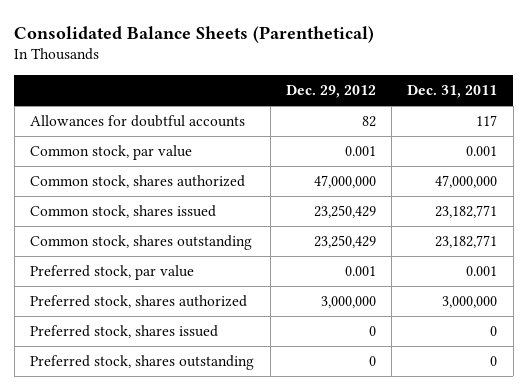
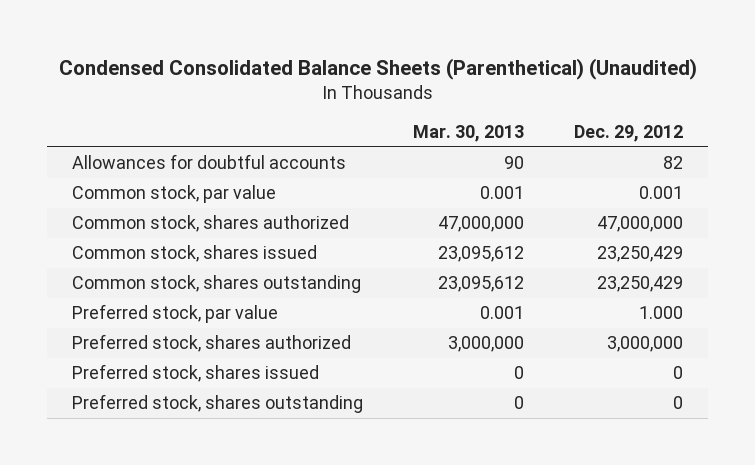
- Consolidated Balance Sheets (Parenthetical)
+ Condensed Consolidated Balance Sheets (Parenthetical) (Unaudited)
- | Dec. 29, 2012 | Dec. 31, 2011
+ | Mar. 30, 2013 | Dec. 29, 2012
- Preferred stock, par value | 0.001 | 0.001
+ Preferred stock, par value | 0.001 | 1.000

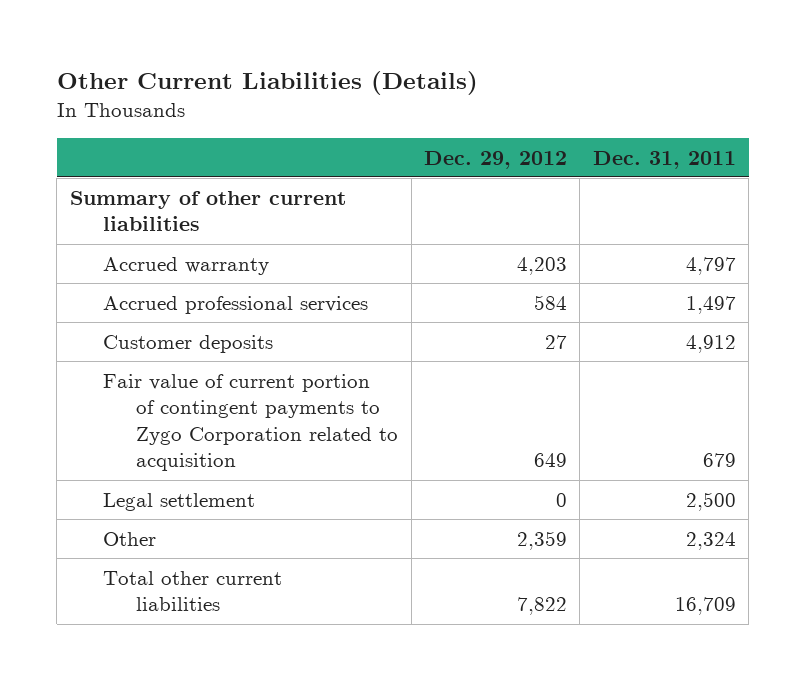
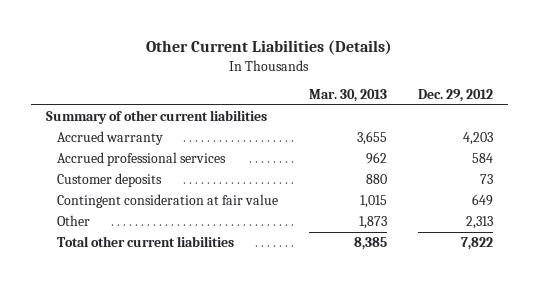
- | Dec. 29, 2012 | Dec. 31, 2011
+ | Mar. 30, 2013 | Dec. 29, 2012
- Customer deposits | 27 | 4,912
- Fair value of current portion of contingent payments to Zygo Corporation related to acquisition | 649 | 679
- Legal settlement | 0 | 2,500
- Other | 2,359 | 2,324
+ Customer deposits | 880 | 73
+ Contingent consideration at fair value | 1,015 | 649
+ Other | 1,873 | 2,313

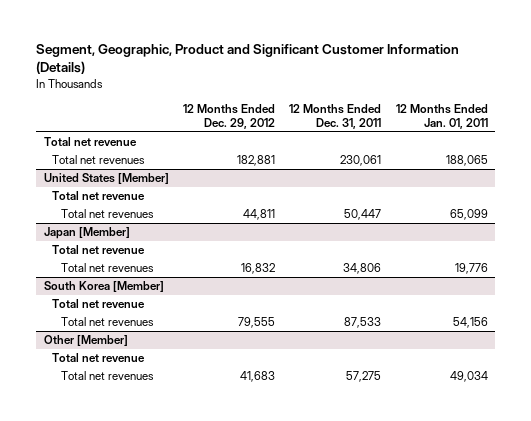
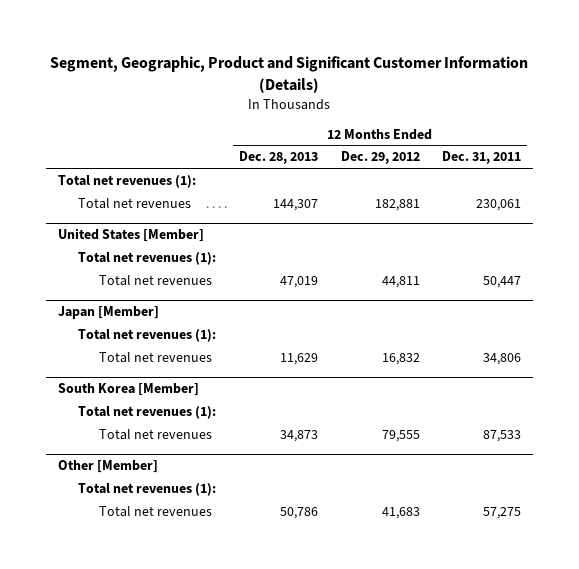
- | 12 Months Ended Dec. 29, 2012 | 12 Months Ended Dec. 31, 2011 | 12 Months Ended Jan. 01, 2011
+ | 12 Months Ended Dec. 28, 2013 | 12 Months Ended Dec. 29, 2012 | 12 Months Ended Dec. 31, 2011
- Total net revenue
+ Total net revenues (1):
@ United States [Member]
- Total net revenue
+ Total net revenues (1):
@ Japan [Member]
- Total net revenue
+ Total net revenues (1):
@ South Korea [Member]
- Total net revenue
+ Total net revenues (1):
@ Other [Member]
- Total net revenue
+ Total net revenues (1):

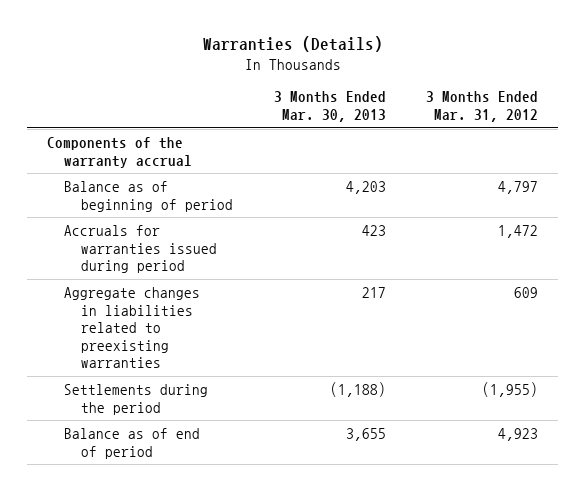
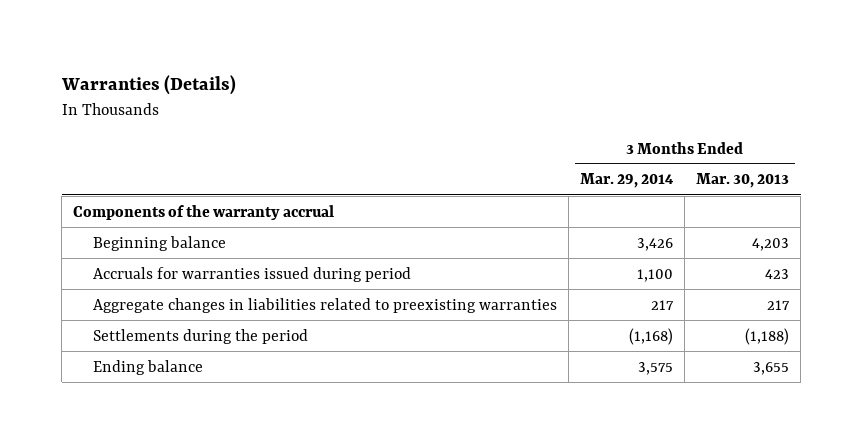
- | 3 Months Ended Mar. 30, 2013 | 3 Months Ended Mar. 31, 2012
+ | 3 Months Ended Mar. 29, 2014 | 3 Months Ended Mar. 30, 2013
- Balance as of beginning of period | 4,203 | 4,797
+ Beginning balance | 3,426 | 4,203
- Balance as of end of period | 3,655 | 4,923
+ Ending balance | 3,575 | 3,655

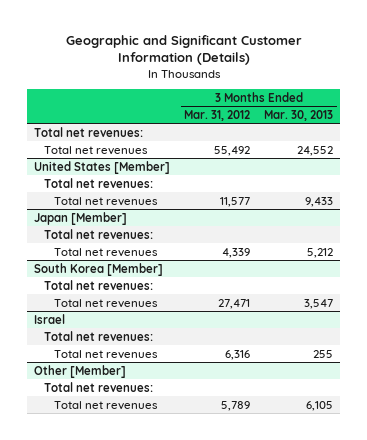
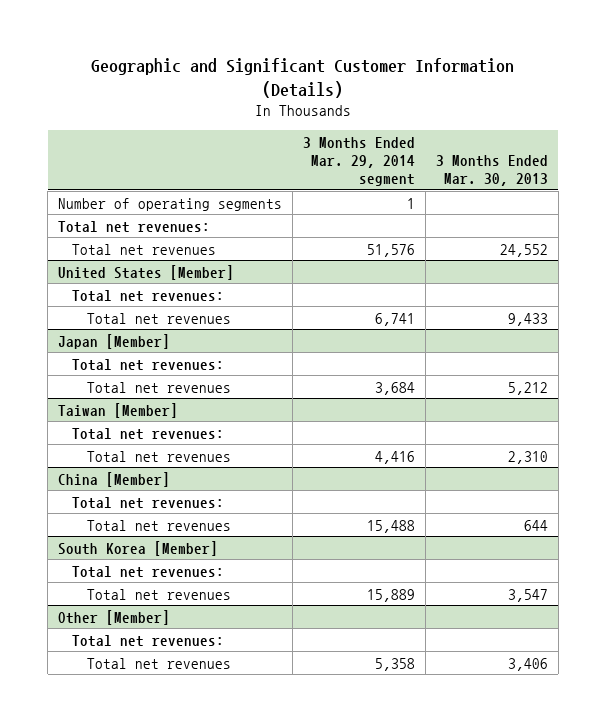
- | 3 Months Ended Mar. 31, 2012 | 3 Months Ended Mar. 30, 2013
+ | 3 Months Ended Mar. 29, 2014 segment | 3 Months Ended Mar. 30, 2013
+ Number of operating segments | 1 |
+ Taiwan [Member]
+ Total net revenues:
+ Total net revenues | 4,416 | 2,310
+ China [Member]
+ Total net revenues:
+ Total net revenues | 15,488 | 644
- Israel
- Total net revenues:
- Total net revenues | 6,316 | 255
@ Other [Member]
- Total net revenues | 5,789 | 6,105
+ Total net revenues | 5,358 | 3,406

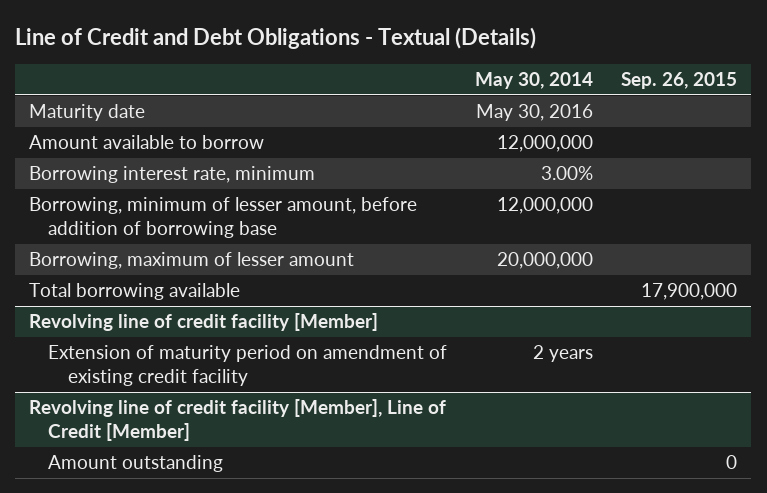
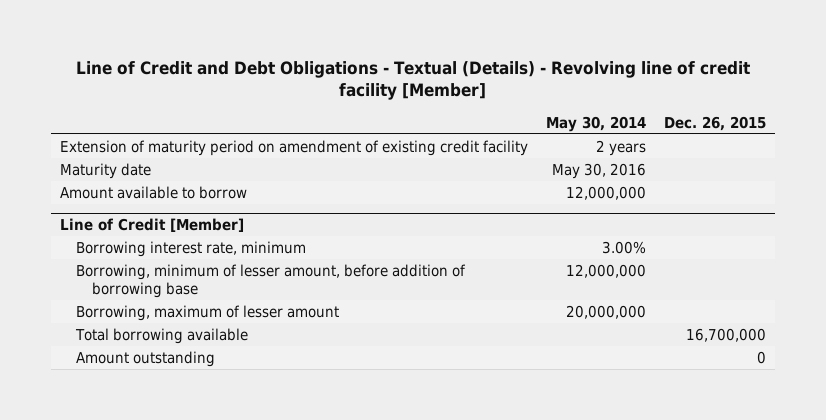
- Line of Credit and Debt Obligations - Textual (Details)
+ Line of Credit and Debt Obligations - Textual (Details) - Revolving line of credit facility [Member]
- | May 30, 2014 | Sep. 26, 2015
+ | May 30, 2014 | Dec. 26, 2015
+ Extension of maturity period on amendment of existing credit facility | 2 years |
+ Line of Credit [Member]
- Revolving line of credit facility [Member]
- Extension of maturity period on amendment of existing credit facility | 2 years |
- Revolving line of credit facility [Member], Line of Credit [Member]

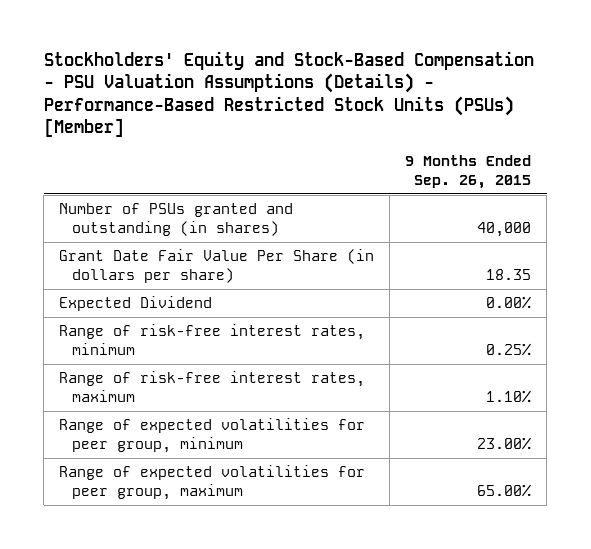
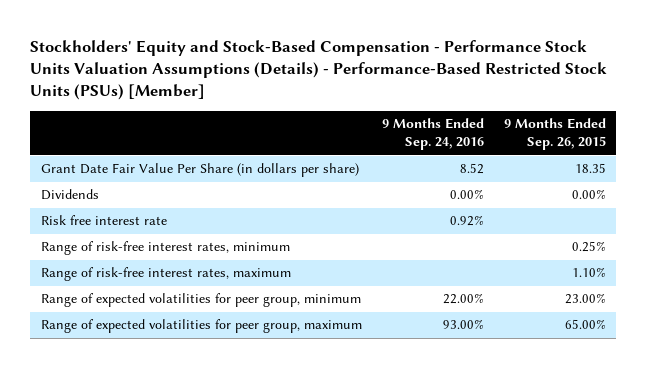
- Stockholders' Equity and Stock-Based Compensation - PSU Valuation Assumptions (Details) - Performance-Based Restricted Stock Units (PSUs) [Member]
+ Stockholders' Equity and Stock-Based Compensation - Performance Stock Units Valuation Assumptions (Details) - Performance-Based Restricted Stock Units (PSUs) [Member]
- | 9 Months Ended Sep. 26, 2015
+ | 9 Months Ended Sep. 24, 2016 | 9 Months Ended Sep. 26, 2015
- Number of PSUs granted and outstanding (in shares) | 40,000
- Expected Dividend | 0.00%
+ Dividends | 0.00% | 0.00%
+ Risk free interest rate | 0.92% |

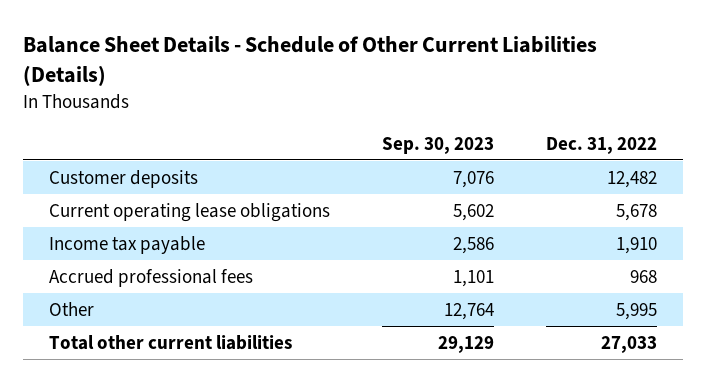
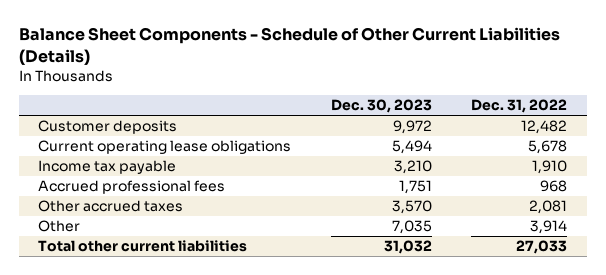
- Balance Sheet Details - Schedule of Other Current Liabilities (Details)
+ Balance Sheet Components - Schedule of Other Current Liabilities (Details)
- | Sep. 30, 2023 | Dec. 31, 2022
+ | Dec. 30, 2023 | Dec. 31, 2022
- Other | 12,764 | 5,995
+ Other accrued taxes | 3,570 | 2,081
+ Other | 7,035 | 3,914

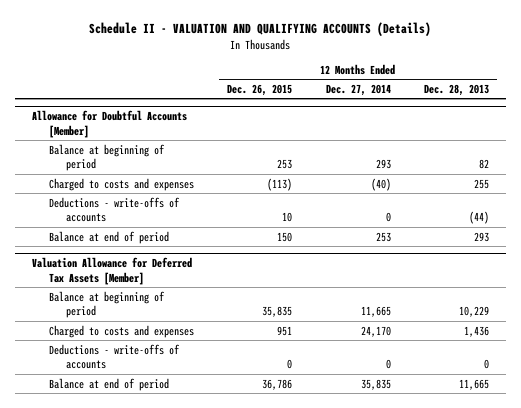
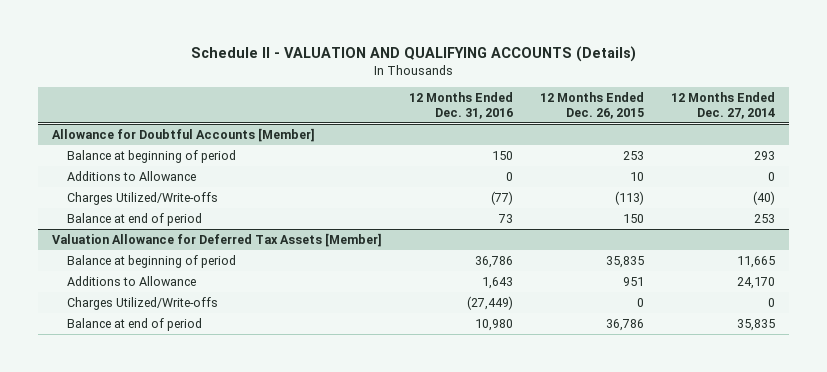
- | 12 Months Ended Dec. 26, 2015 | 12 Months Ended Dec. 27, 2014 | 12 Months Ended Dec. 28, 2013
+ | 12 Months Ended Dec. 31, 2016 | 12 Months Ended Dec. 26, 2015 | 12 Months Ended Dec. 27, 2014
@ Allowance for Doubtful Accounts [Member]
- Charged to costs and expenses | (113) | (40) | 255
- Deductions - write-offs of accounts | 10 | 0 | (44)
+ Additions to Allowance | 0 | 10 | 0
+ Charges Utilized/Write-offs | (77) | (113) | (40)
@ Valuation Allowance for Deferred Tax Assets [Member]
- Charged to costs and expenses | 951 | 24,170 | 1,436
- Deductions - write-offs of accounts | 0 | 0 | 0
+ Additions to Allowance | 1,643 | 951 | 24,170
+ Charges Utilized/Write-offs | (27,449) | 0 | 0

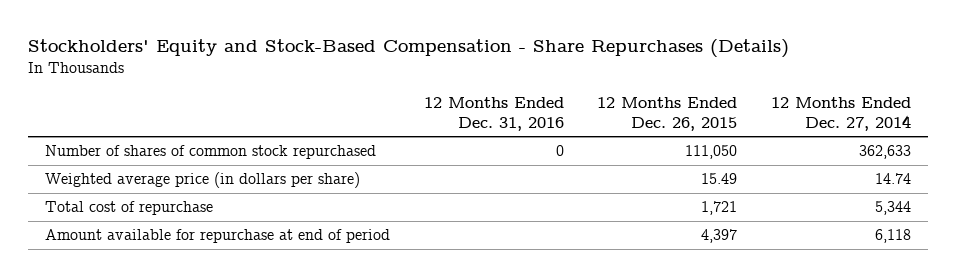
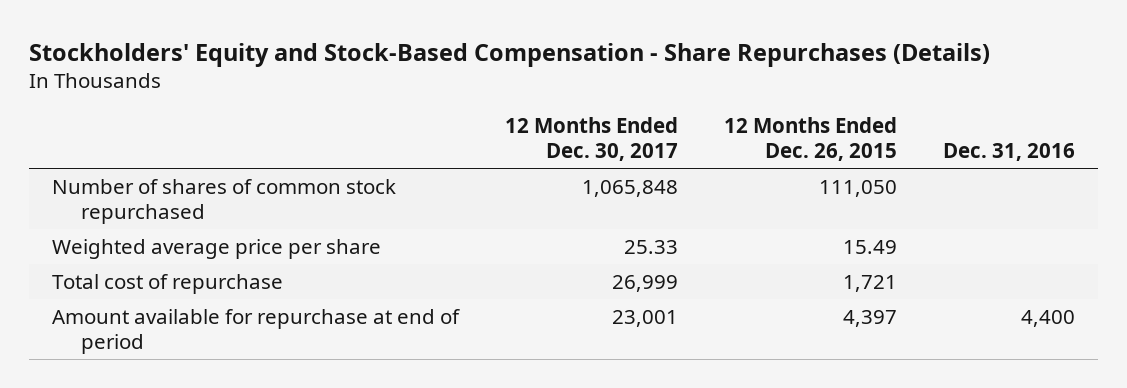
- | 12 Months Ended Dec. 31, 2016 | 12 Months Ended Dec. 26, 2015 | 12 Months Ended Dec. 27, 2014
+ | 12 Months Ended Dec. 30, 2017 | 12 Months Ended Dec. 26, 2015 | Dec. 31, 2016
- Weighted average price (in dollars per share) | | 15.49 | 14.74
+ Weighted average price per share | 25.33 | 15.49 |

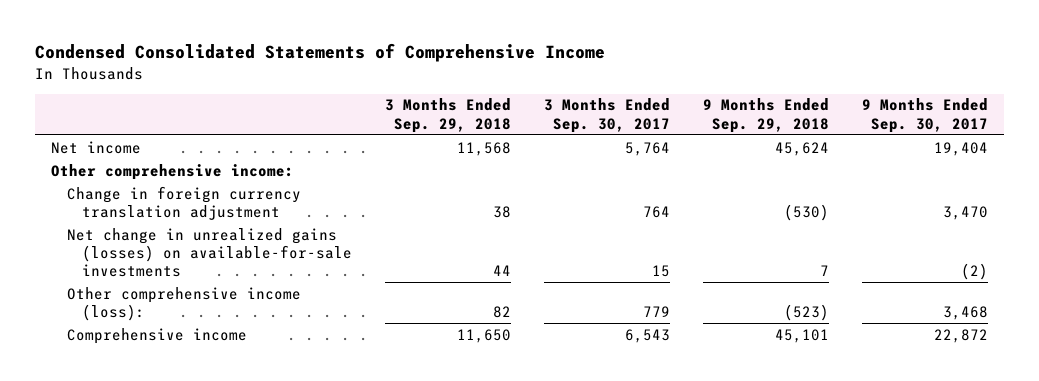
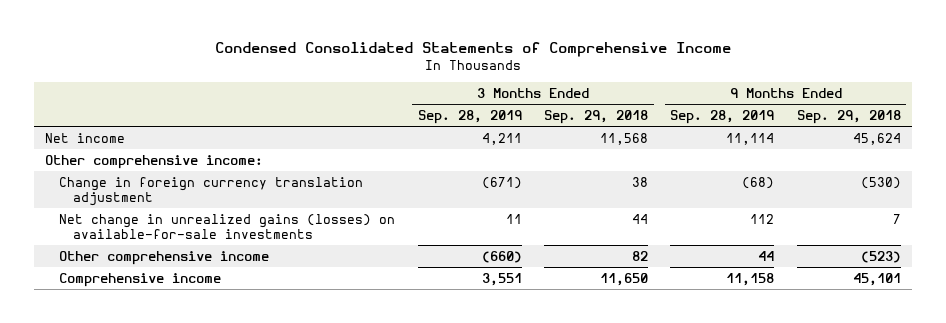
- | 3 Months Ended Sep. 29, 2018 | 3 Months Ended Sep. 30, 2017 | 9 Months Ended Sep. 29, 2018 | 9 Months Ended Sep. 30, 2017
+ | 3 Months Ended Sep. 28, 2019 | 3 Months Ended Sep. 29, 2018 | 9 Months Ended Sep. 28, 2019 | 9 Months Ended Sep. 29, 2018
- Other comprehensive income (loss): | 82 | 779 | (523) | 3,468
+ Other comprehensive income | (660) | 82 | 44 | (523)

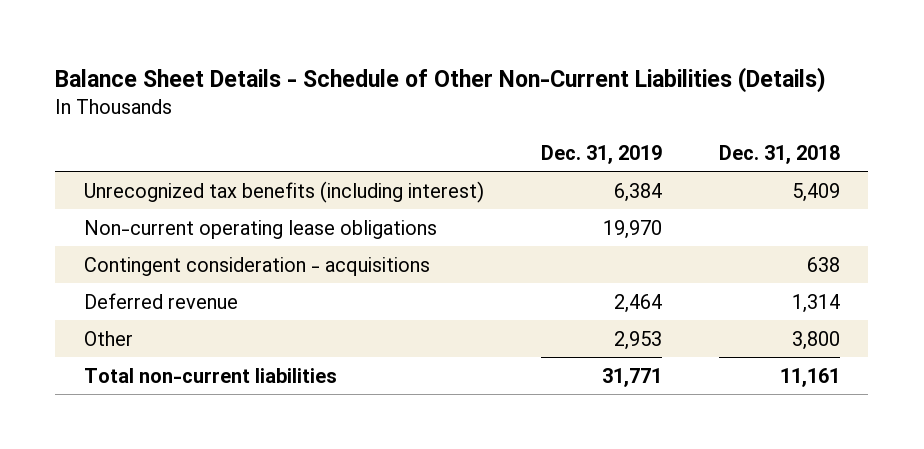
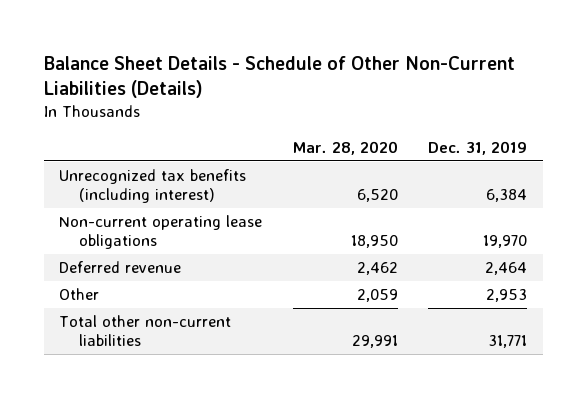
- | Dec. 31, 2019 | Dec. 31, 2018
+ | Mar. 28, 2020 | Dec. 31, 2019
- Contingent consideration - acquisitions | | 638
- Total non-current liabilities | 31,771 | 11,161
+ Total other non-current liabilities | 29,991 | 31,771

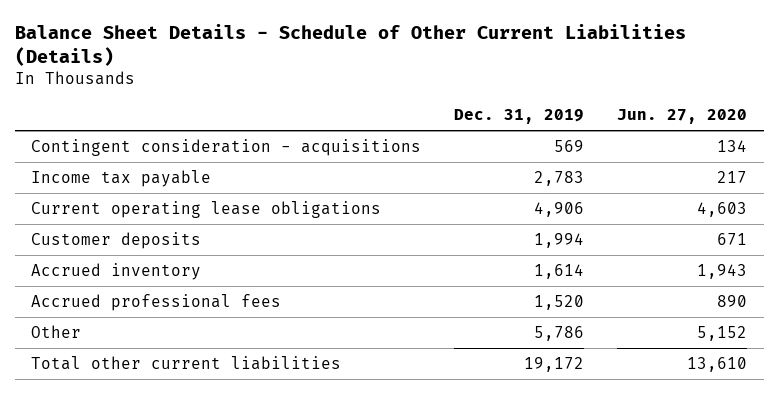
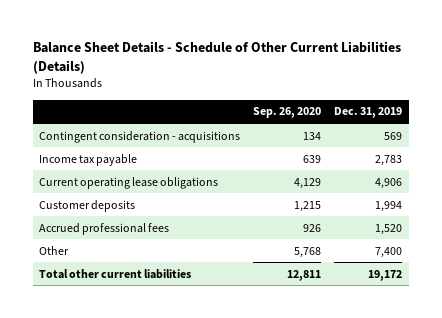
- | Dec. 31, 2019 | Jun. 27, 2020
+ | Sep. 26, 2020 | Dec. 31, 2019
- Accrued inventory | 1,614 | 1,943
- Other | 5,786 | 5,152
+ Other | 5,768 | 7,400

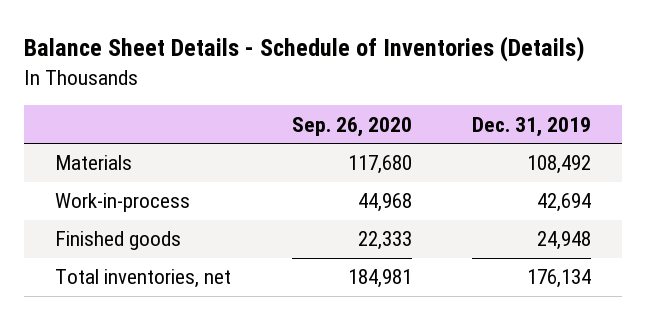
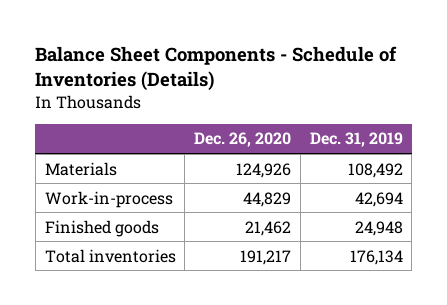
- Balance Sheet Details - Schedule of Inventories (Details)
+ Balance Sheet Components - Schedule of Inventories (Details)
- | Sep. 26, 2020 | Dec. 31, 2019
+ | Dec. 26, 2020 | Dec. 31, 2019
- Total inventories, net | 184,981 | 176,134
+ Total inventories | 191,217 | 176,134

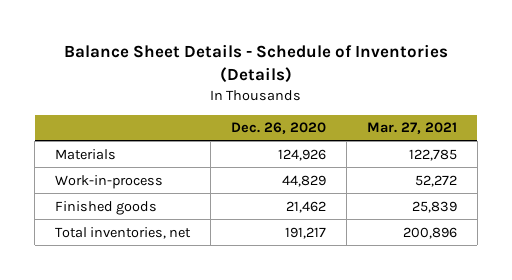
- Balance Sheet Components - Schedule of Inventories (Details)
+ Balance Sheet Details - Schedule of Inventories (Details)
- | Dec. 26, 2020 | Dec. 31, 2019
+ | Dec. 26, 2020 | Mar. 27, 2021
- Total inventories | 191,217 | 176,134
+ Total inventories, net | 191,217 | 200,896

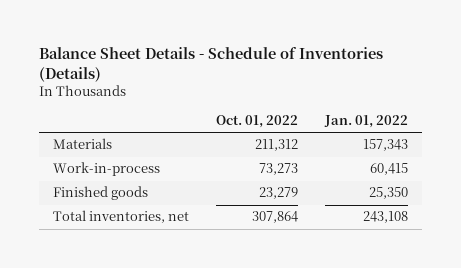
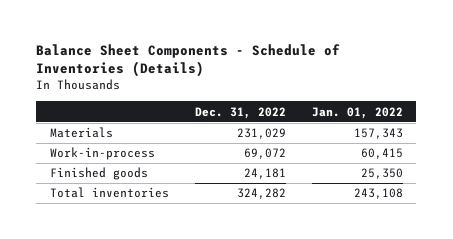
- Balance Sheet Details - Schedule of Inventories (Details)
+ Balance Sheet Components - Schedule of Inventories (Details)
- | Oct. 01, 2022 | Jan. 01, 2022
+ | Dec. 31, 2022 | Jan. 01, 2022
- Total inventories, net | 307,864 | 243,108
+ Total inventories | 324,282 | 243,108

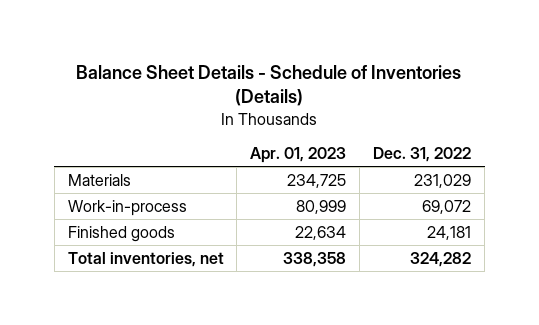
- Balance Sheet Components - Schedule of Inventories (Details)
+ Balance Sheet Details - Schedule of Inventories (Details)
- | Dec. 31, 2022 | Jan. 01, 2022
+ | Apr. 01, 2023 | Dec. 31, 2022
- Total inventories | 324,282 | 243,108
+ Total inventories, net | 338,358 | 324,282

